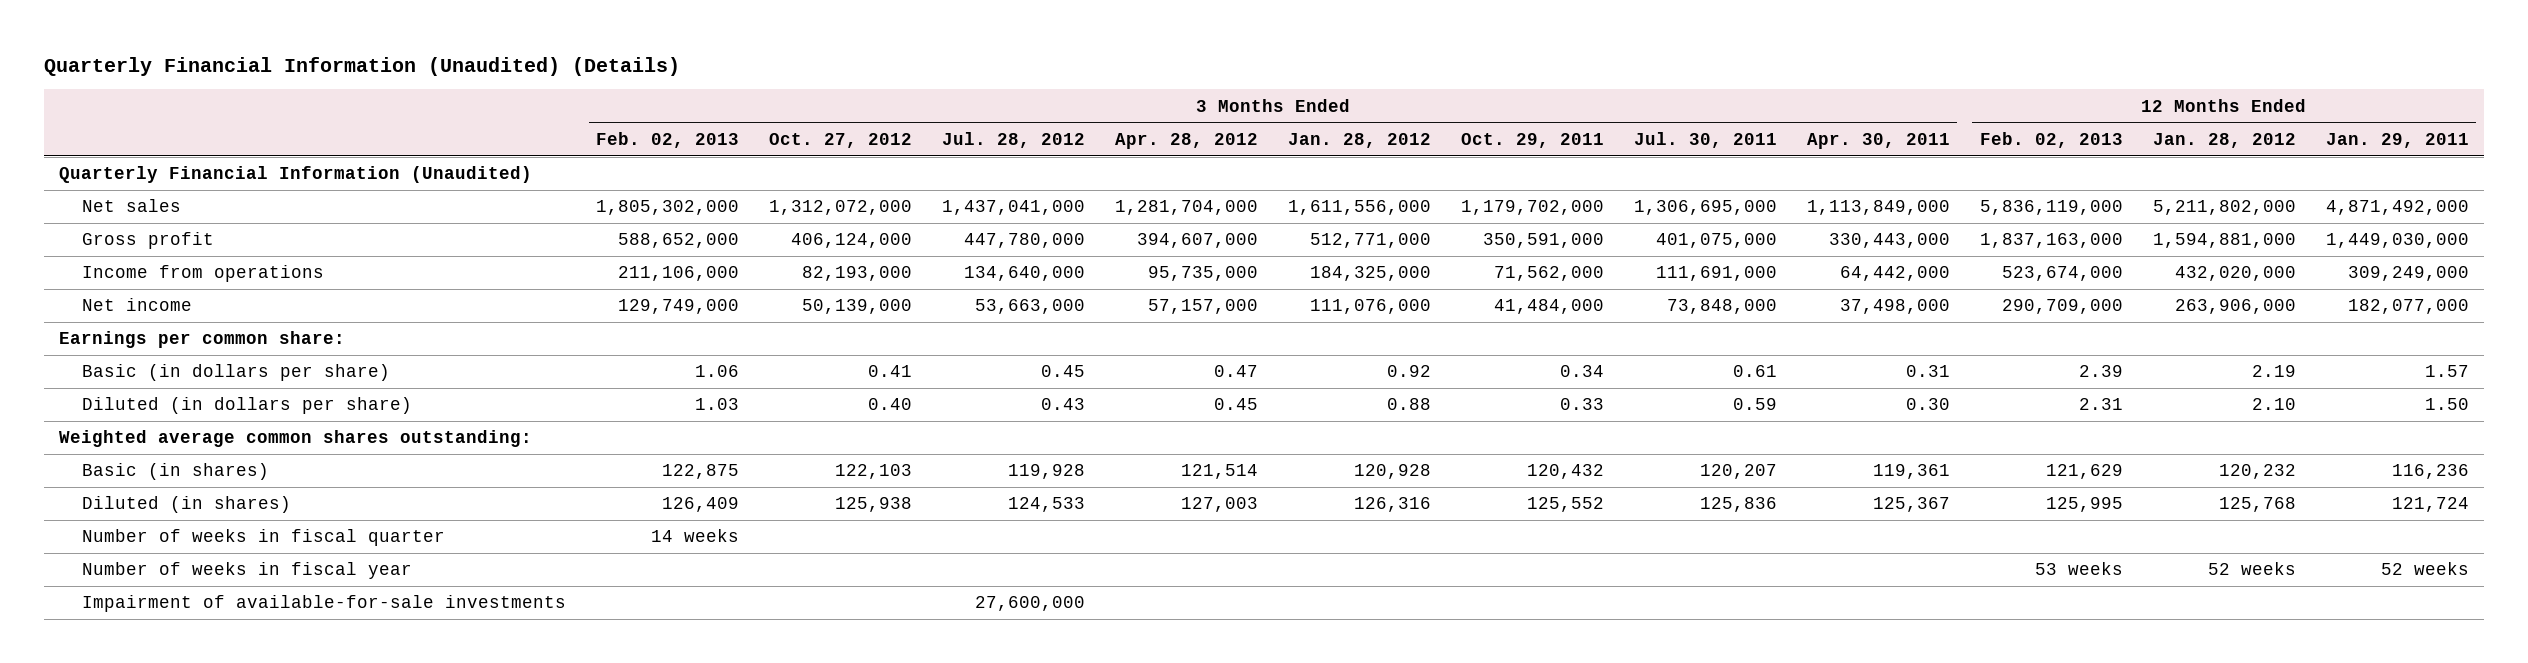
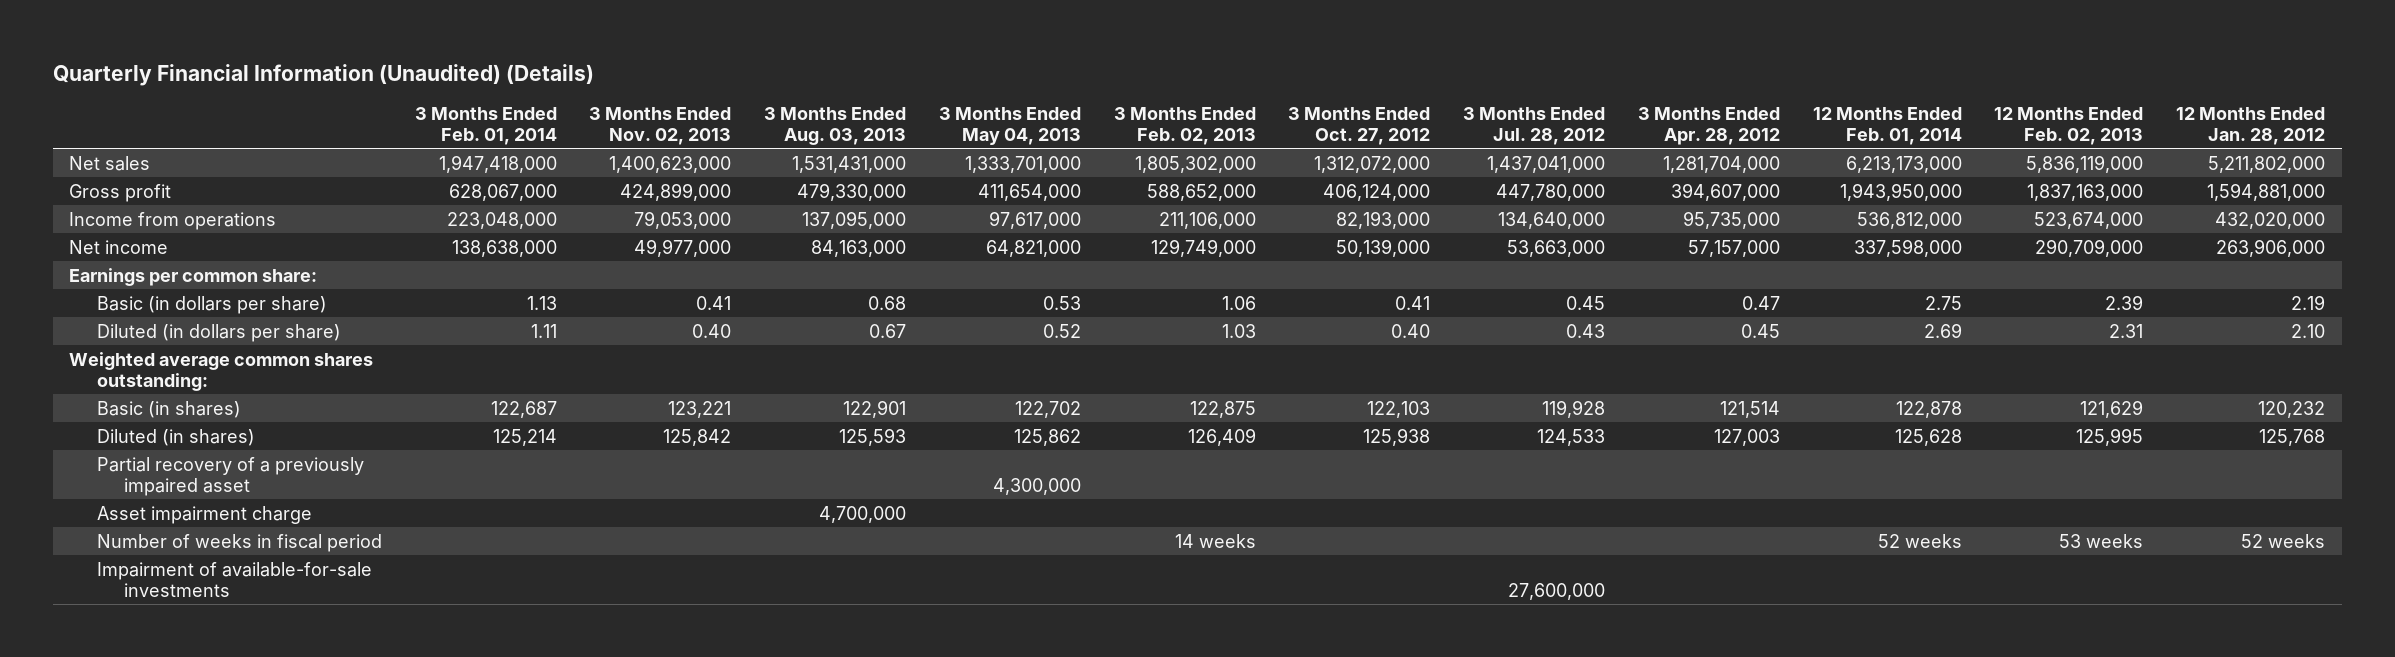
- | 3 Months Ended Feb. 02, 2013 | 3 Months Ended Oct. 27, 2012 | 3 Months Ended Jul. 28, 2012 | 3 Months Ended Apr. 28, 2012 | 3 Months Ended Jan. 28, 2012 | 3 Months Ended Oct. 29, 2011 | 3 Months Ended Jul. 30, 2011 | 3 Months Ended Apr. 30, 2011 | 12 Months Ended Feb. 02, 2013 | 12 Months Ended Jan. 28, 2012 | 12 Months Ended Jan. 29, 2011
+ | 3 Months Ended Feb. 01, 2014 | 3 Months Ended Nov. 02, 2013 | 3 Months Ended Aug. 03, 2013 | 3 Months Ended May 04, 2013 | 3 Months Ended Feb. 02, 2013 | 3 Months Ended Oct. 27, 2012 | 3 Months Ended Jul. 28, 2012 | 3 Months Ended Apr. 28, 2012 | 12 Months Ended Feb. 01, 2014 | 12 Months Ended Feb. 02, 2013 | 12 Months Ended Jan. 28, 2012
- Quarterly Financial Information (Unaudited)
- Number of weeks in fiscal quarter | 14 weeks | | | | | | | | | |
- Number of weeks in fiscal year | | | | | | | | | 53 weeks | 52 weeks | 52 weeks
+ Partial recovery of a previously impaired asset | | | | 4,300,000 | | | | | | |
+ Asset impairment charge | | | 4,700,000 | | | | | | | |
+ Number of weeks in fiscal period | | | | | 14 weeks | | | | 52 weeks | 53 weeks | 52 weeks

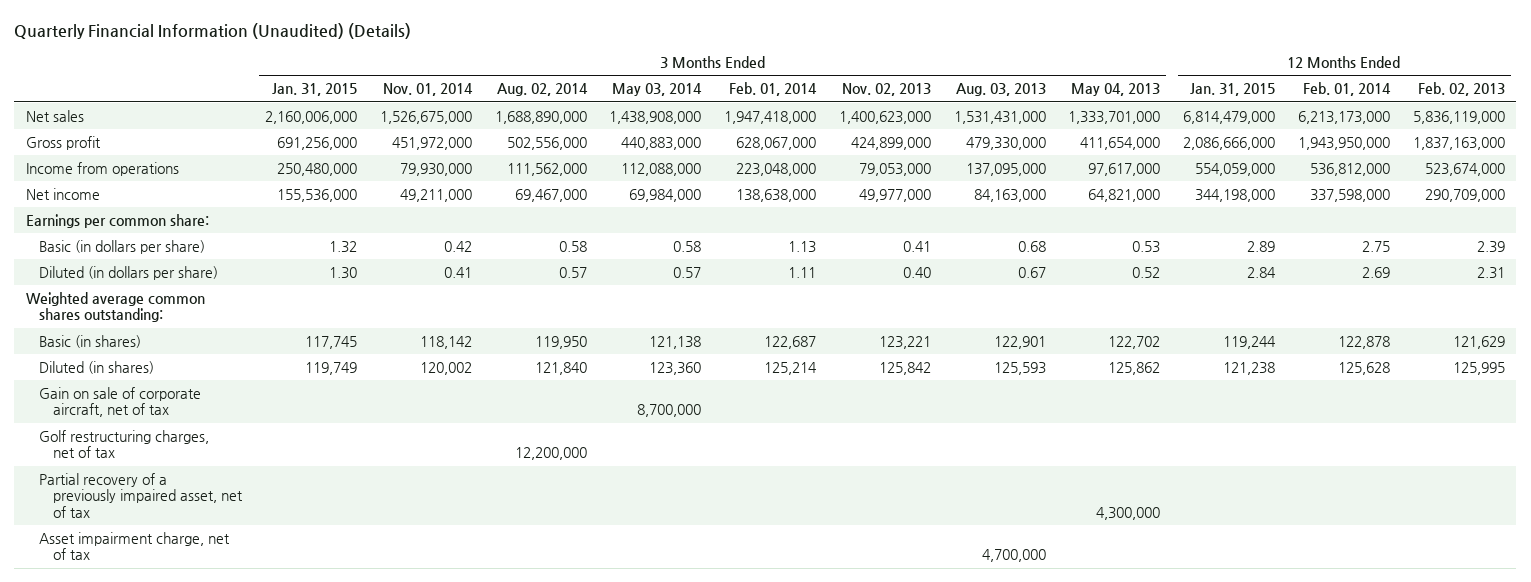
- | 3 Months Ended Feb. 01, 2014 | 3 Months Ended Nov. 02, 2013 | 3 Months Ended Aug. 03, 2013 | 3 Months Ended May 04, 2013 | 3 Months Ended Feb. 02, 2013 | 3 Months Ended Oct. 27, 2012 | 3 Months Ended Jul. 28, 2012 | 3 Months Ended Apr. 28, 2012 | 12 Months Ended Feb. 01, 2014 | 12 Months Ended Feb. 02, 2013 | 12 Months Ended Jan. 28, 2012
+ | 3 Months Ended Jan. 31, 2015 | 3 Months Ended Nov. 01, 2014 | 3 Months Ended Aug. 02, 2014 | 3 Months Ended May 03, 2014 | 3 Months Ended Feb. 01, 2014 | 3 Months Ended Nov. 02, 2013 | 3 Months Ended Aug. 03, 2013 | 3 Months Ended May 04, 2013 | 12 Months Ended Jan. 31, 2015 | 12 Months Ended Feb. 01, 2014 | 12 Months Ended Feb. 02, 2013
- Partial recovery of a previously impaired asset | | | | 4,300,000 | | | | | | |
- Asset impairment charge | | | 4,700,000 | | | | | | | |
- Number of weeks in fiscal period | | | | | 14 weeks | | | | 52 weeks | 53 weeks | 52 weeks
- Impairment of available-for-sale investments | | | | | | | 27,600,000 | | | |
+ Gain on sale of corporate aircraft, net of tax | | | | 8,700,000 | | | | | | |
+ Golf restructuring charges, net of tax | | | 12,200,000 | | | | | | | |
+ Partial recovery of a previously impaired asset, net of tax | | | | | | | | 4,300,000 | | |
+ Asset impairment charge, net of tax | | | | | | | 4,700,000 | | | |

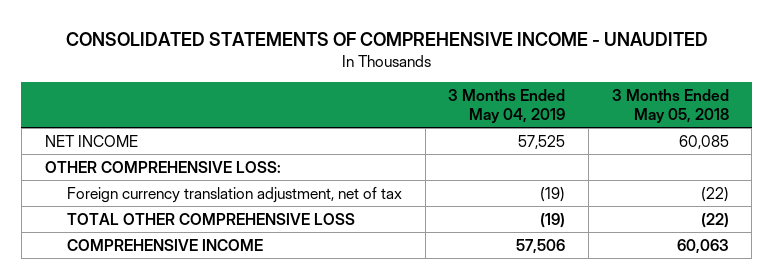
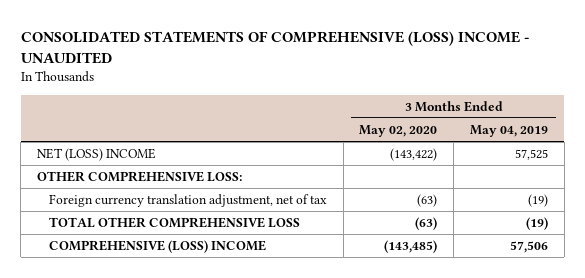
- CONSOLIDATED STATEMENTS OF COMPREHENSIVE INCOME - UNAUDITED
+ CONSOLIDATED STATEMENTS OF COMPREHENSIVE (LOSS) INCOME - UNAUDITED
- | 3 Months Ended May 04, 2019 | 3 Months Ended May 05, 2018
+ | 3 Months Ended May 02, 2020 | 3 Months Ended May 04, 2019
- NET INCOME | 57,525 | 60,085
+ NET (LOSS) INCOME | (143,422) | 57,525
- COMPREHENSIVE INCOME | 57,506 | 60,063
+ COMPREHENSIVE (LOSS) INCOME | (143,485) | 57,506

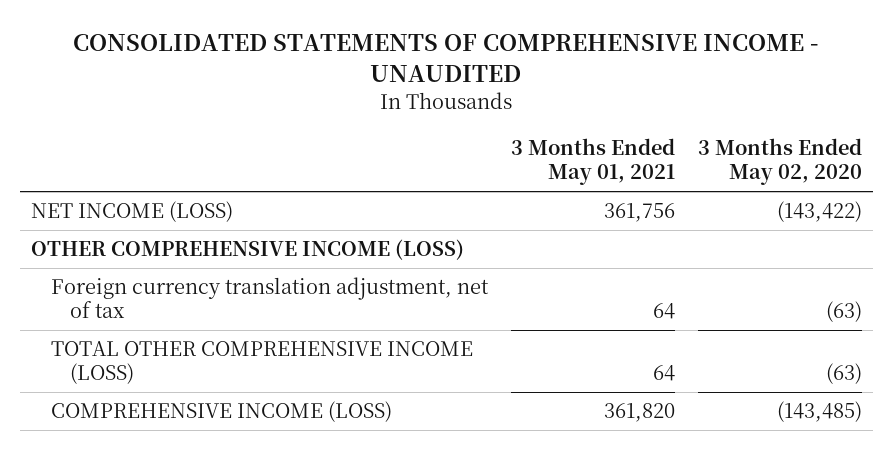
- CONSOLIDATED STATEMENTS OF COMPREHENSIVE (LOSS) INCOME - UNAUDITED
+ CONSOLIDATED STATEMENTS OF COMPREHENSIVE INCOME - UNAUDITED
- | 3 Months Ended May 02, 2020 | 3 Months Ended May 04, 2019
+ | 3 Months Ended May 01, 2021 | 3 Months Ended May 02, 2020
- NET (LOSS) INCOME | (143,422) | 57,525
- OTHER COMPREHENSIVE LOSS:
+ NET INCOME (LOSS) | 361,756 | (143,422)
+ OTHER COMPREHENSIVE INCOME (LOSS)
- TOTAL OTHER COMPREHENSIVE LOSS | (63) | (19)
- COMPREHENSIVE (LOSS) INCOME | (143,485) | 57,506
+ TOTAL OTHER COMPREHENSIVE INCOME (LOSS) | 64 | (63)
+ COMPREHENSIVE INCOME (LOSS) | 361,820 | (143,485)

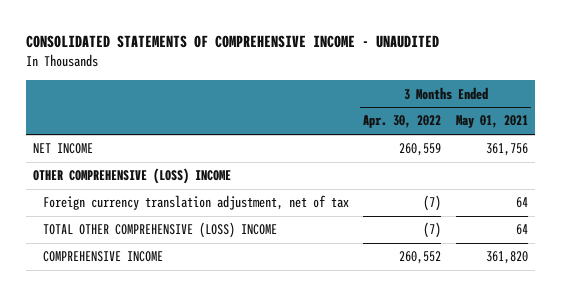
- | 3 Months Ended May 01, 2021 | 3 Months Ended May 02, 2020
+ | 3 Months Ended Apr. 30, 2022 | 3 Months Ended May 01, 2021
- NET INCOME (LOSS) | 361,756 | (143,422)
- OTHER COMPREHENSIVE INCOME (LOSS)
+ NET INCOME | 260,559 | 361,756
+ OTHER COMPREHENSIVE (LOSS) INCOME
- TOTAL OTHER COMPREHENSIVE INCOME (LOSS) | 64 | (63)
- COMPREHENSIVE INCOME (LOSS) | 361,820 | (143,485)
+ TOTAL OTHER COMPREHENSIVE (LOSS) INCOME | (7) | 64
+ COMPREHENSIVE INCOME | 260,552 | 361,820

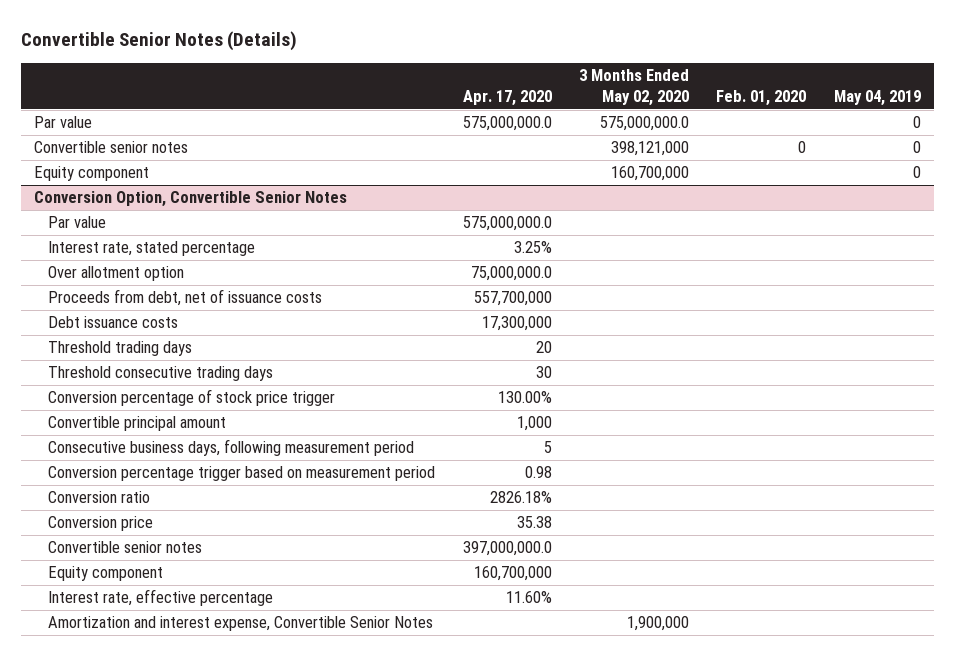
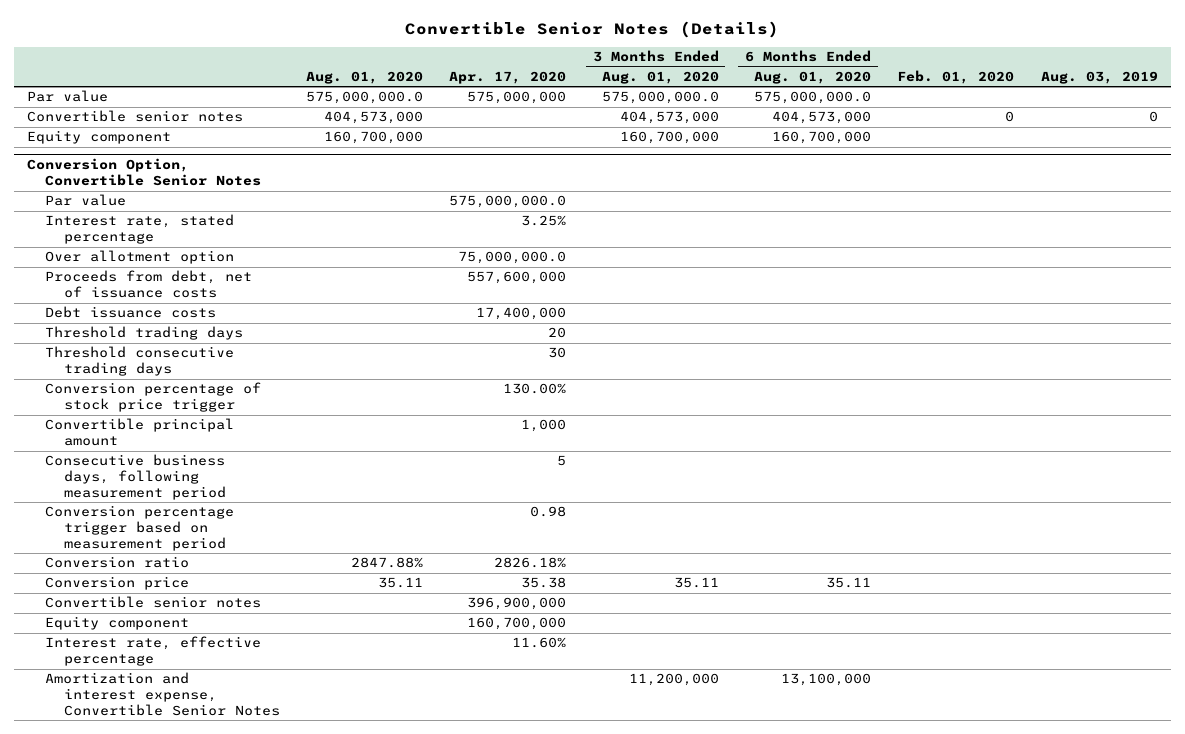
- | Apr. 17, 2020 | 3 Months Ended May 02, 2020 | Feb. 01, 2020 | May 04, 2019
+ | Aug. 01, 2020 | Apr. 17, 2020 | 3 Months Ended Aug. 01, 2020 | 6 Months Ended Aug. 01, 2020 | Feb. 01, 2020 | Aug. 03, 2019
- Par value | 575,000,000.0 | 575,000,000.0 | | 0
+ Par value | 575,000,000.0 | 575,000,000 | 575,000,000.0 | 575,000,000.0 | |
@ Conversion Option, Convertible Senior Notes
- Proceeds from debt, net of issuance costs | 557,700,000 | | |
- Debt issuance costs | 17,300,000 | | |
+ Proceeds from debt, net of issuance costs | | 557,600,000 | | | |
+ Debt issuance costs | | 17,400,000 | | | |
- Convertible senior notes | 397,000,000.0 | | |
+ Convertible senior notes | | 396,900,000 | | | |

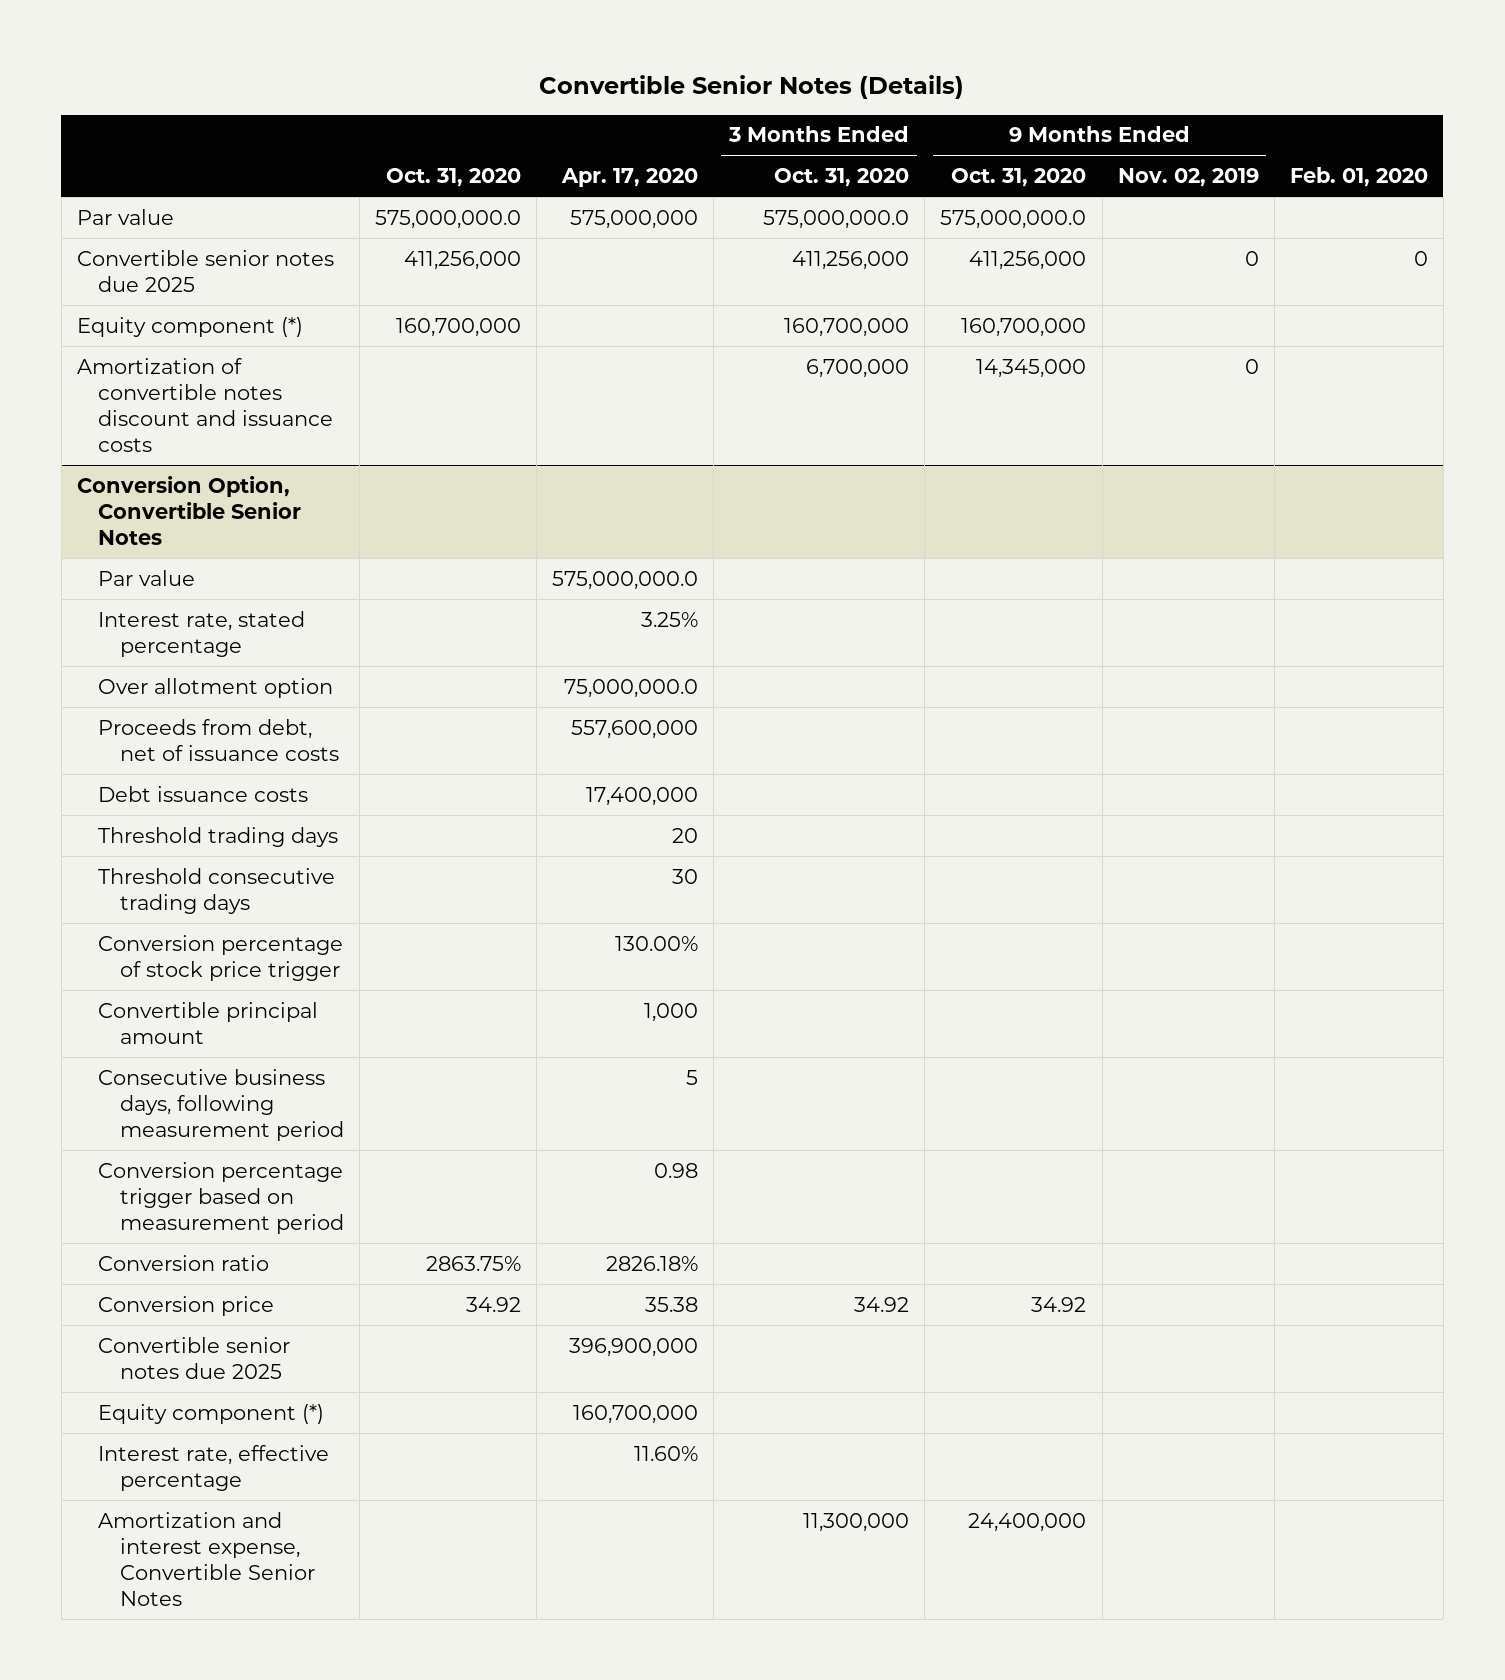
- | Aug. 01, 2020 | Apr. 17, 2020 | 3 Months Ended Aug. 01, 2020 | 6 Months Ended Aug. 01, 2020 | Feb. 01, 2020 | Aug. 03, 2019
+ | Oct. 31, 2020 | Apr. 17, 2020 | 3 Months Ended Oct. 31, 2020 | 9 Months Ended Oct. 31, 2020 | 9 Months Ended Nov. 02, 2019 | Feb. 01, 2020
- Convertible senior notes | 404,573,000 | | 404,573,000 | 404,573,000 | 0 | 0
- Equity component | 160,700,000 | | 160,700,000 | 160,700,000 | |
+ Convertible senior notes due 2025 | 411,256,000 | | 411,256,000 | 411,256,000 | 0 | 0
+ Equity component (*) | 160,700,000 | | 160,700,000 | 160,700,000 | |
+ Amortization of convertible notes discount and issuance costs | | | 6,700,000 | 14,345,000 | 0 |
@ Conversion Option, Convertible Senior Notes
- Convertible senior notes | | 396,900,000 | | | |
- Equity component | | 160,700,000 | | | |
+ Convertible senior notes due 2025 | | 396,900,000 | | | |
+ Equity component (*) | | 160,700,000 | | | |

